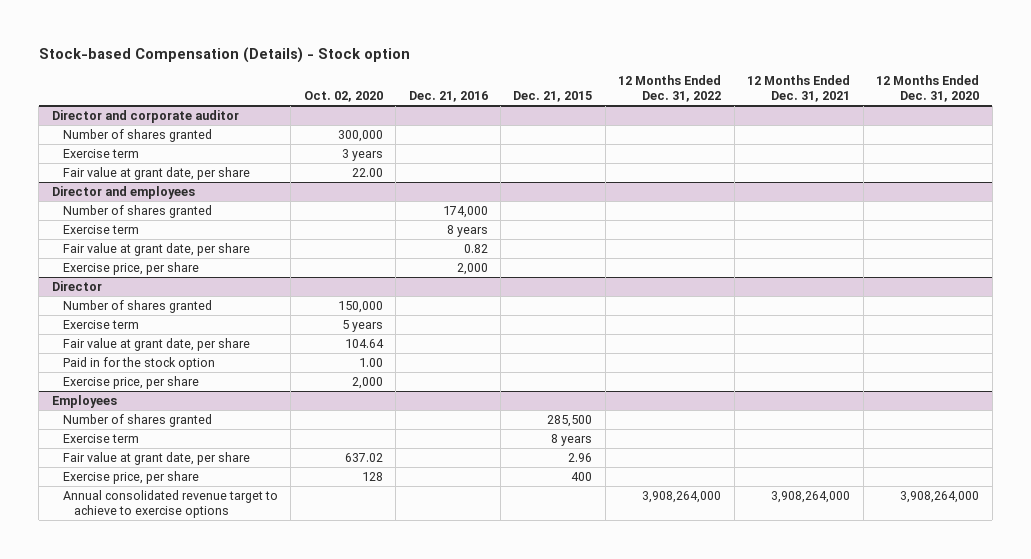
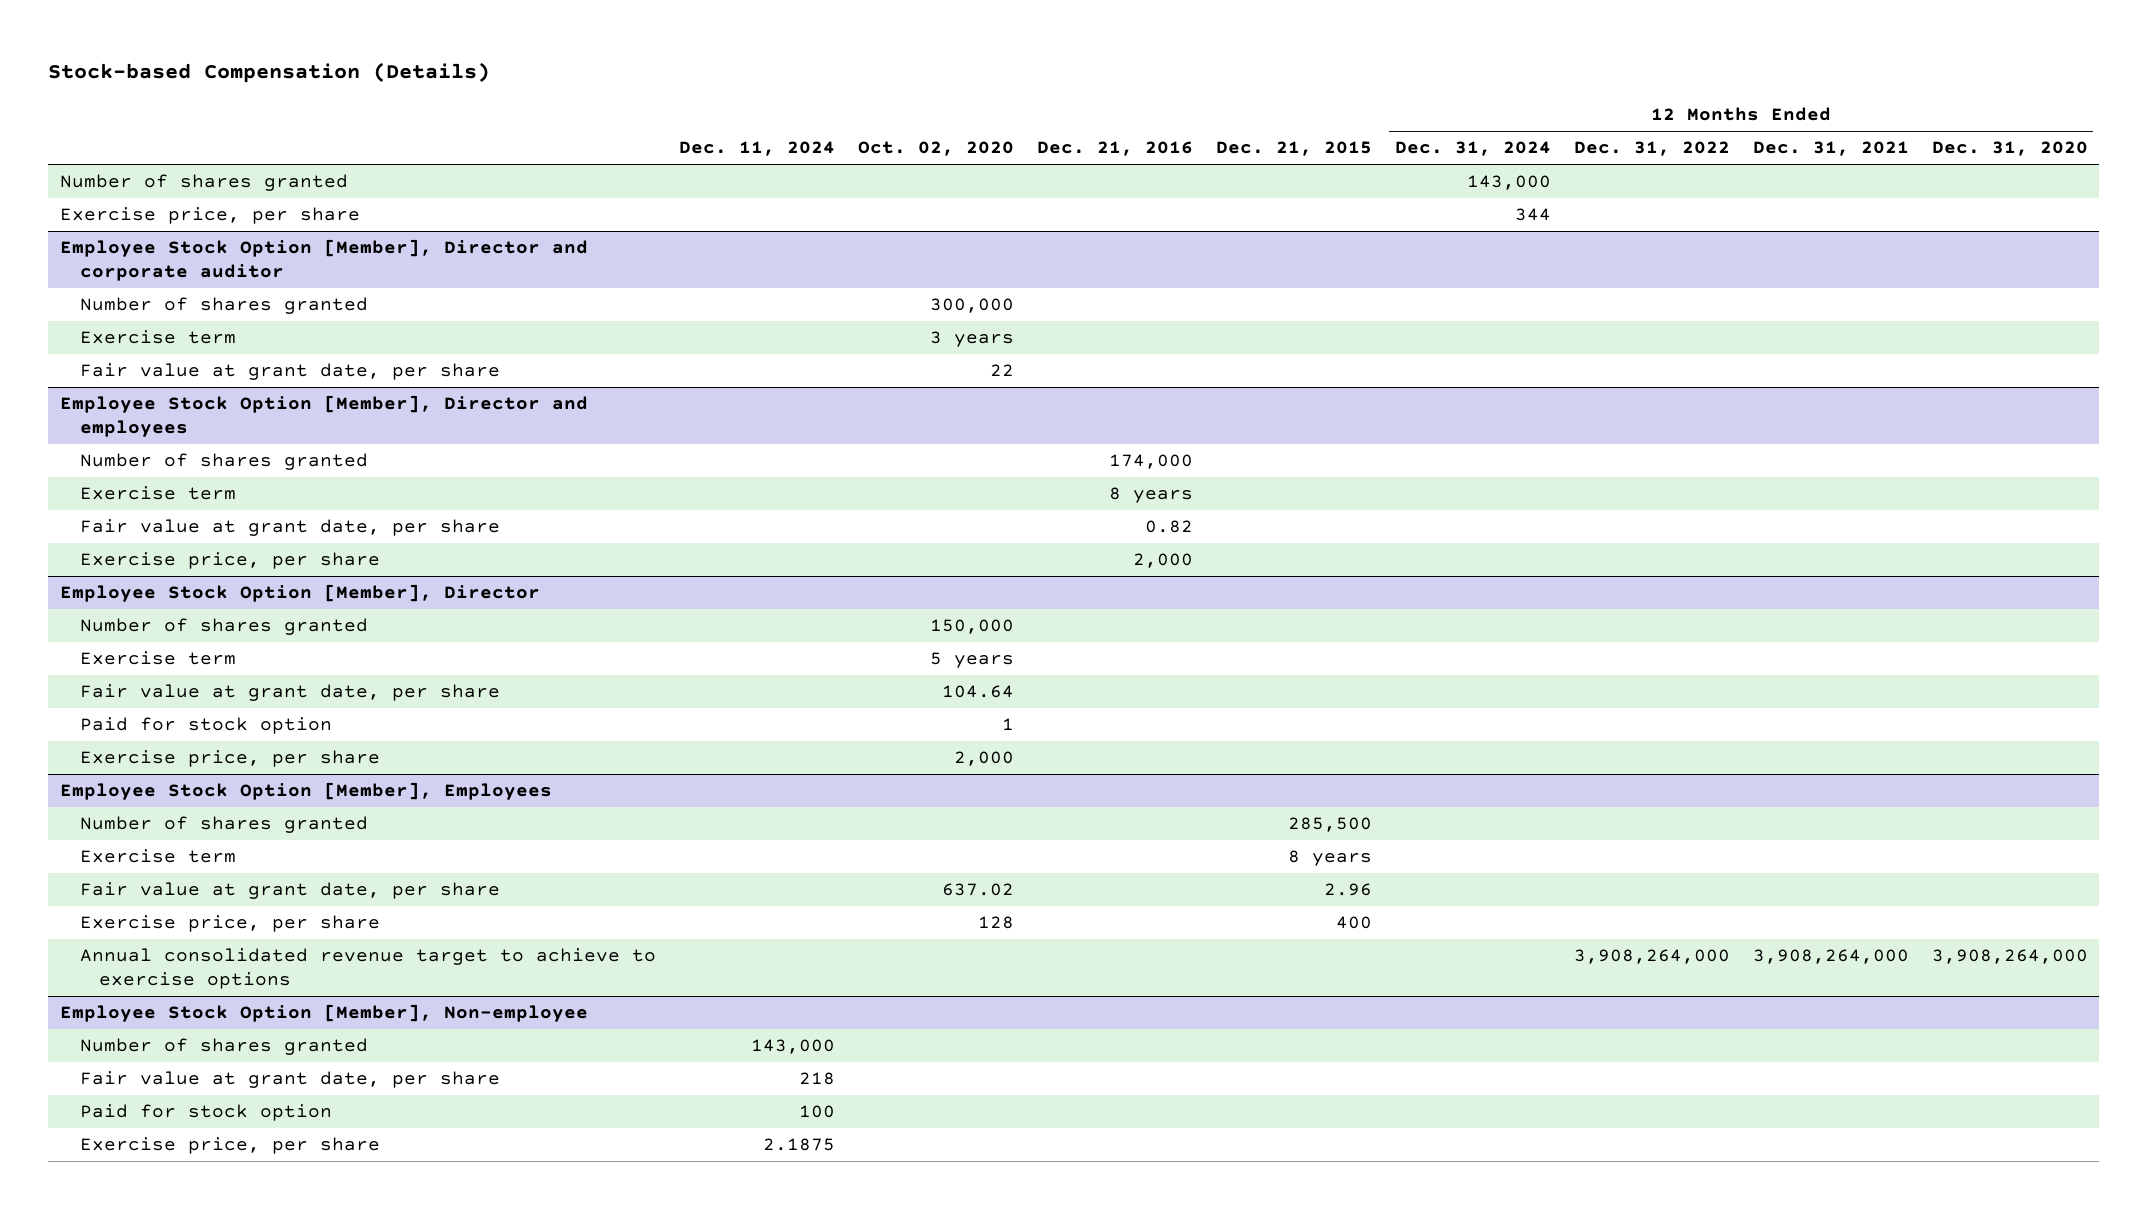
- Stock-based Compensation (Details) - Stock option
+ Stock-based Compensation (Details)
- | Oct. 02, 2020 | Dec. 21, 2016 | Dec. 21, 2015 | 12 Months Ended Dec. 31, 2022 | 12 Months Ended Dec. 31, 2021 | 12 Months Ended Dec. 31, 2020
+ | Dec. 11, 2024 | Oct. 02, 2020 | Dec. 21, 2016 | Dec. 21, 2015 | 12 Months Ended Dec. 31, 2024 | 12 Months Ended Dec. 31, 2022 | 12 Months Ended Dec. 31, 2021 | 12 Months Ended Dec. 31, 2020
- Director and corporate auditor
+ Number of shares granted | | | | | 143,000 | | |
+ Exercise price, per share | | | | | 344 | | |
+ Employee Stock Option [Member], Director and corporate auditor
- Fair value at grant date, per share | 22.00 | | | | |
- Director and employees
+ Fair value at grant date, per share | | 22 | | | | | |
+ Employee Stock Option [Member], Director and employees
- Director
+ Employee Stock Option [Member], Director
- Paid in for the stock option | 1.00 | | | | |
+ Paid for stock option | | 1 | | | | | |
- Employees
+ Employee Stock Option [Member], Employees
+ Employee Stock Option [Member], Non-employee
+ Number of shares granted | 143,000 | | | | | | |
+ Fair value at grant date, per share | 218 | | | | | | |
+ Paid for stock option | 100 | | | | | | |
+ Exercise price, per share | 2.1875 | | | | | | |

